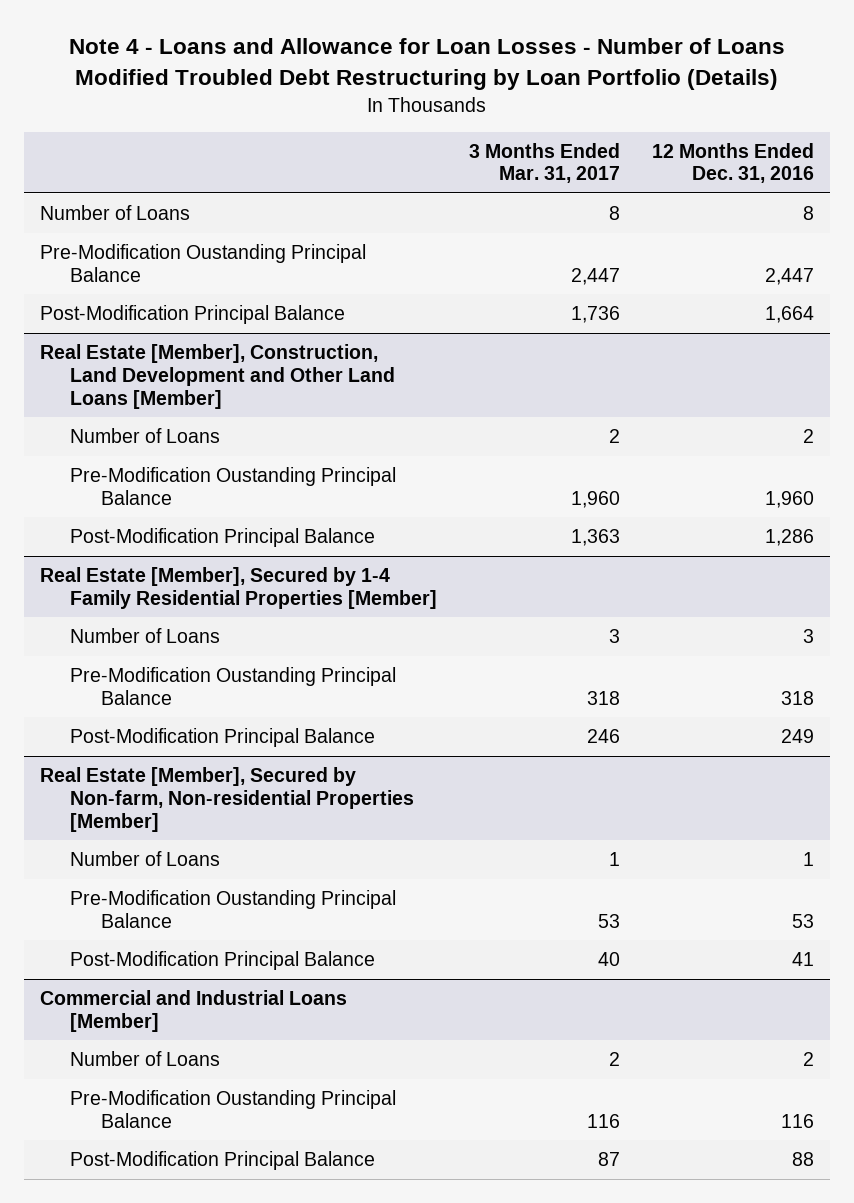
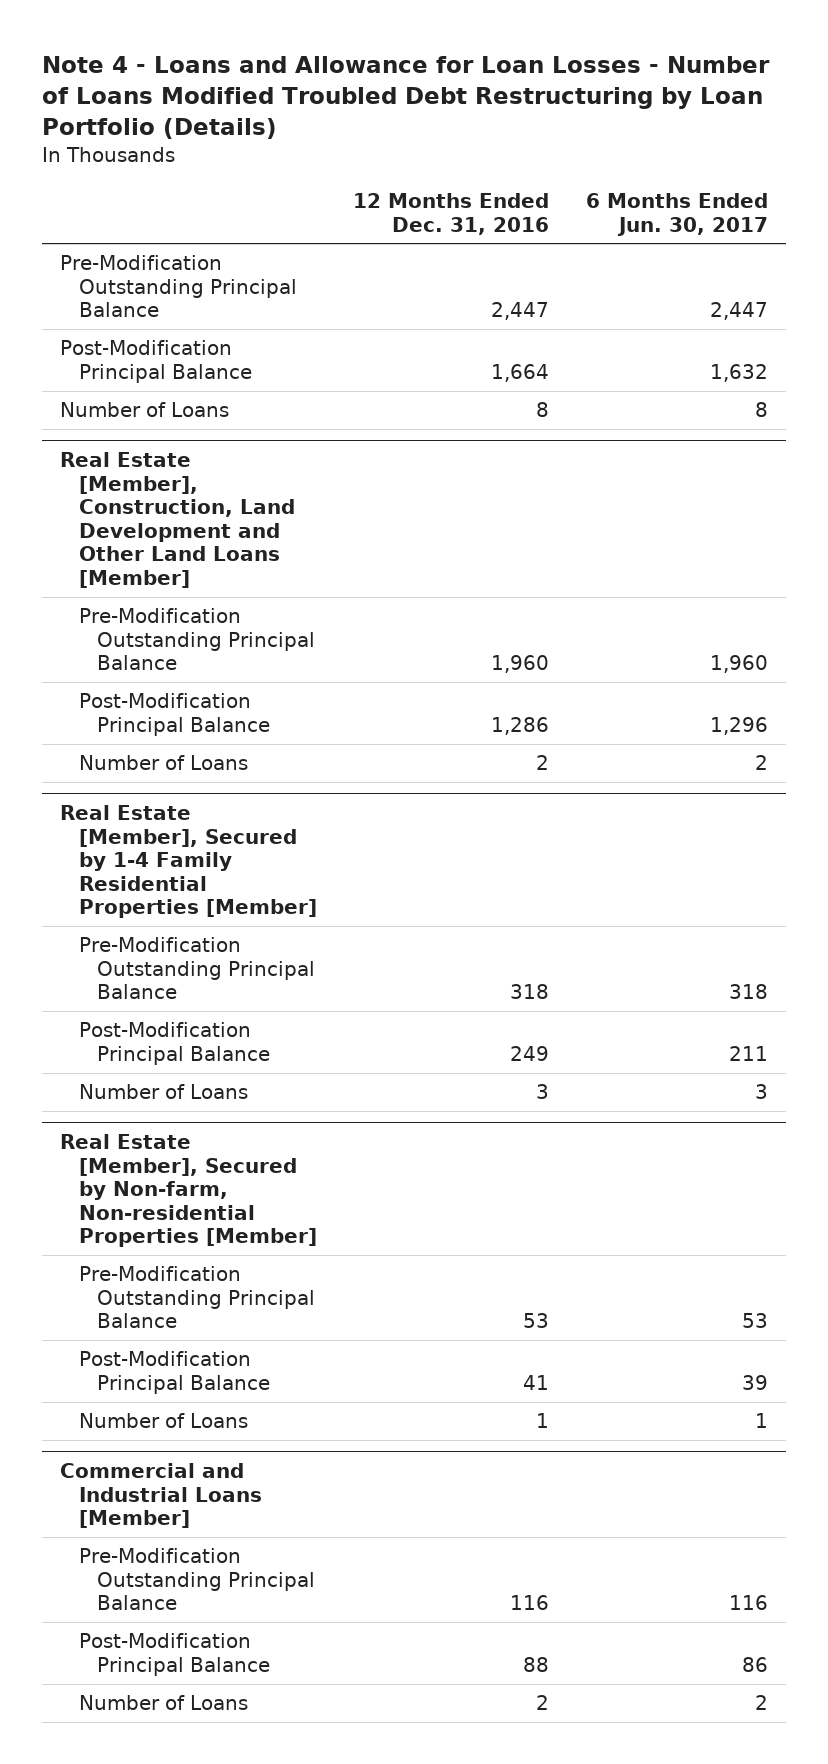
- | 3 Months Ended Mar. 31, 2017 | 12 Months Ended Dec. 31, 2016
+ | 12 Months Ended Dec. 31, 2016 | 6 Months Ended Jun. 30, 2017
- Pre-Modification Oustanding Principal Balance | 2,447 | 2,447
+ Pre-Modification Outstanding Principal Balance | 2,447 | 2,447
moved down: Number of Loans | 8 | 8
@ Real Estate [Member], Construction, Land Development and Other Land Loans [Member]
- Pre-Modification Oustanding Principal Balance | 1,960 | 1,960
+ Pre-Modification Outstanding Principal Balance | 1,960 | 1,960
moved down: Number of Loans | 2 | 2
@ Real Estate [Member], Secured by 1-4 Family Residential Properties [Member]
- Pre-Modification Oustanding Principal Balance | 318 | 318
+ Pre-Modification Outstanding Principal Balance | 318 | 318
moved down: Number of Loans | 3 | 3
@ Real Estate [Member], Secured by Non-farm, Non-residential Properties [Member]
- Pre-Modification Oustanding Principal Balance | 53 | 53
+ Pre-Modification Outstanding Principal Balance | 53 | 53
moved down: Number of Loans | 1 | 1
@ Commercial and Industrial Loans [Member]
- Pre-Modification Oustanding Principal Balance | 116 | 116
+ Pre-Modification Outstanding Principal Balance | 116 | 116
moved down: Number of Loans | 2 | 2

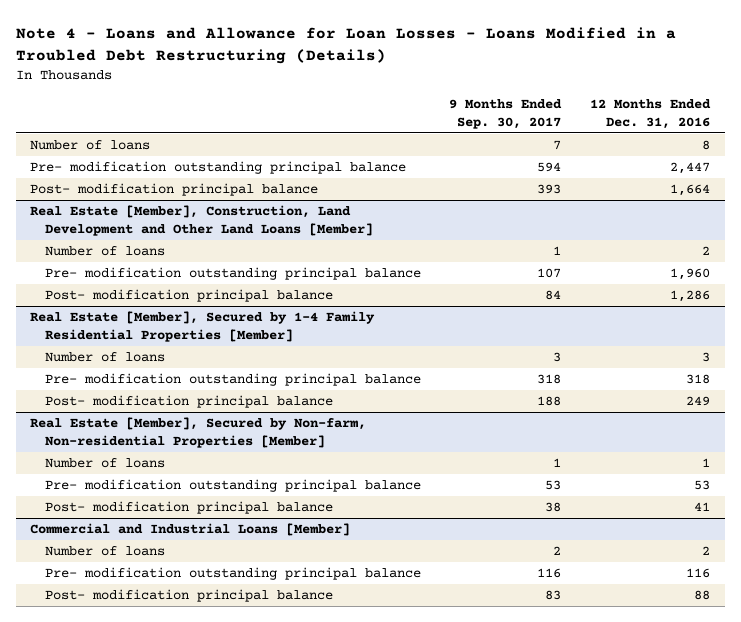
- Note 4 - Loans and Allowance for Loan Losses - Number of Loans Modified Troubled Debt Restructuring by Loan Portfolio (Details)
+ Note 4 - Loans and Allowance for Loan Losses - Loans Modified in a Troubled Debt Restructuring (Details)
- | 12 Months Ended Dec. 31, 2016 | 6 Months Ended Jun. 30, 2017
+ | 9 Months Ended Sep. 30, 2017 | 12 Months Ended Dec. 31, 2016
- Pre-Modification Outstanding Principal Balance | 2,447 | 2,447
- Post-Modification Principal Balance | 1,664 | 1,632
- Number of Loans | 8 | 8
+ Number of loans | 7 | 8
+ Pre- modification outstanding principal balance | 594 | 2,447
+ Post- modification principal balance | 393 | 1,664
@ Real Estate [Member], Construction, Land Development and Other Land Loans [Member]
- Pre-Modification Outstanding Principal Balance | 1,960 | 1,960
- Post-Modification Principal Balance | 1,286 | 1,296
- Number of Loans | 2 | 2
+ Number of loans | 1 | 2
+ Pre- modification outstanding principal balance | 107 | 1,960
+ Post- modification principal balance | 84 | 1,286
@ Real Estate [Member], Secured by 1-4 Family Residential Properties [Member]
- Pre-Modification Outstanding Principal Balance | 318 | 318
- Post-Modification Principal Balance | 249 | 211
- Number of Loans | 3 | 3
+ Number of loans | 3 | 3
+ Pre- modification outstanding principal balance | 318 | 318
+ Post- modification principal balance | 188 | 249
@ Real Estate [Member], Secured by Non-farm, Non-residential Properties [Member]
- Pre-Modification Outstanding Principal Balance | 53 | 53
- Post-Modification Principal Balance | 41 | 39
- Number of Loans | 1 | 1
+ Number of loans | 1 | 1
+ Pre- modification outstanding principal balance | 53 | 53
+ Post- modification principal balance | 38 | 41
@ Commercial and Industrial Loans [Member]
- Pre-Modification Outstanding Principal Balance | 116 | 116
- Post-Modification Principal Balance | 88 | 86
- Number of Loans | 2 | 2
+ Number of loans | 2 | 2
+ Pre- modification outstanding principal balance | 116 | 116
+ Post- modification principal balance | 83 | 88

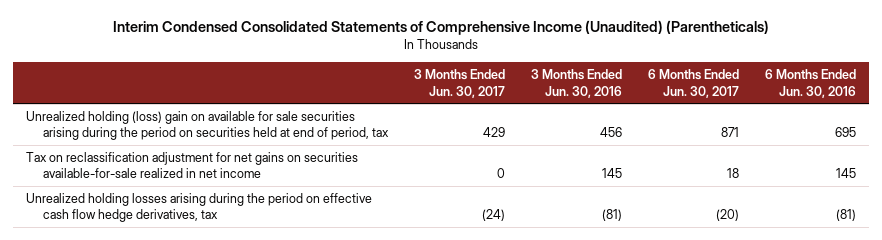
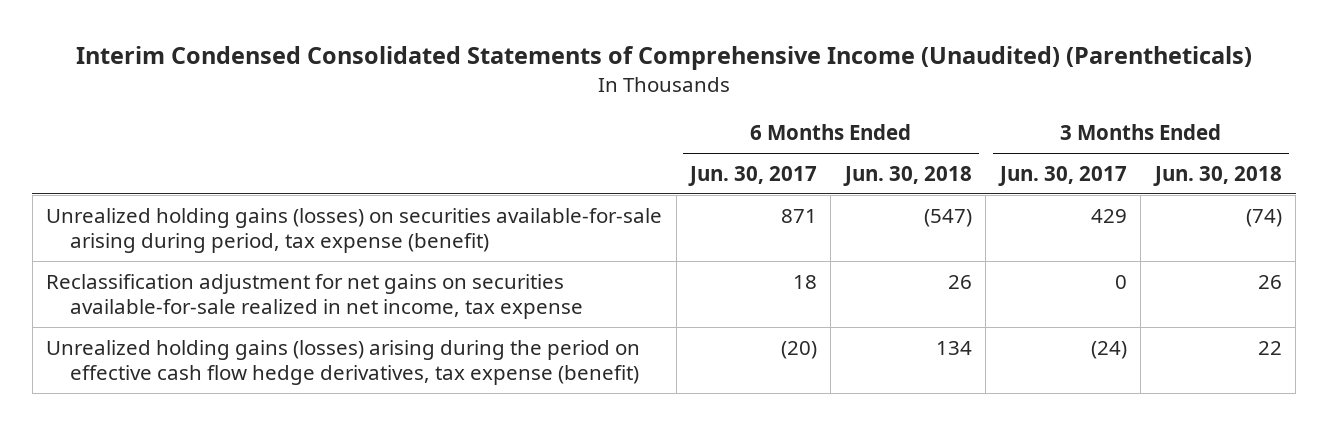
- | 3 Months Ended Jun. 30, 2017 | 3 Months Ended Jun. 30, 2016 | 6 Months Ended Jun. 30, 2017 | 6 Months Ended Jun. 30, 2016
+ | 6 Months Ended Jun. 30, 2017 | 6 Months Ended Jun. 30, 2018 | 3 Months Ended Jun. 30, 2017 | 3 Months Ended Jun. 30, 2018
- Unrealized holding (loss) gain on available for sale securities arising during the period on securities held at end of period, tax | 429 | 456 | 871 | 695
- Tax on reclassification adjustment for net gains on securities available-for-sale realized in net income | 0 | 145 | 18 | 145
- Unrealized holding losses arising during the period on effective cash flow hedge derivatives, tax | (24) | (81) | (20) | (81)
+ Unrealized holding gains (losses) on securities available-for-sale arising during period, tax expense (benefit) | 871 | (547) | 429 | (74)
+ Reclassification adjustment for net gains on securities available-for-sale realized in net income, tax expense | 18 | 26 | 0 | 26
+ Unrealized holding gains (losses) arising during the period on effective cash flow hedge derivatives, tax expense (benefit) | (20) | 134 | (24) | 22

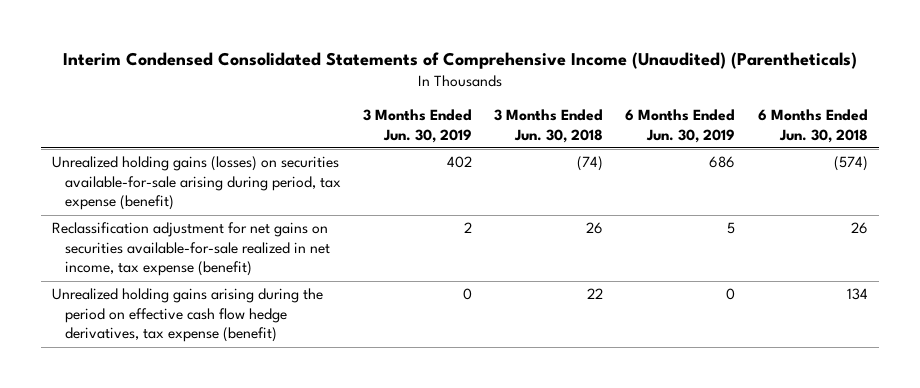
- | 6 Months Ended Jun. 30, 2017 | 6 Months Ended Jun. 30, 2018 | 3 Months Ended Jun. 30, 2017 | 3 Months Ended Jun. 30, 2018
+ | 3 Months Ended Jun. 30, 2019 | 3 Months Ended Jun. 30, 2018 | 6 Months Ended Jun. 30, 2019 | 6 Months Ended Jun. 30, 2018
- Unrealized holding gains (losses) on securities available-for-sale arising during period, tax expense (benefit) | 871 | (547) | 429 | (74)
- Reclassification adjustment for net gains on securities available-for-sale realized in net income, tax expense | 18 | 26 | 0 | 26
- Unrealized holding gains (losses) arising during the period on effective cash flow hedge derivatives, tax expense (benefit) | (20) | 134 | (24) | 22
+ Unrealized holding gains (losses) on securities available-for-sale arising during period, tax expense (benefit) | 402 | (74) | 686 | (574)
+ Reclassification adjustment for net gains on securities available-for-sale realized in net income, tax expense (benefit) | 2 | 26 | 5 | 26
+ Unrealized holding gains arising during the period on effective cash flow hedge derivatives, tax expense (benefit) | 0 | 22 | 0 | 134

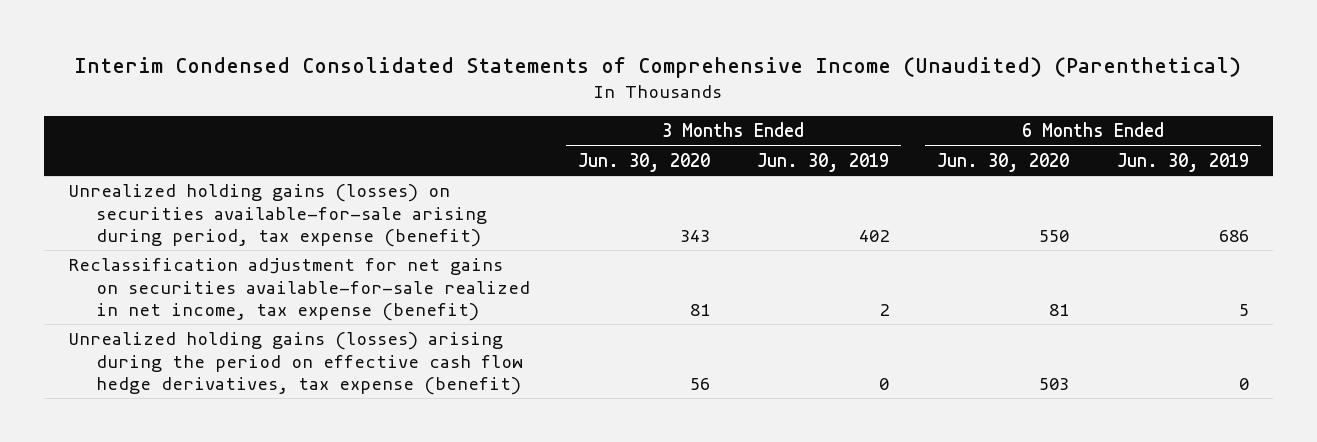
- Interim Condensed Consolidated Statements of Comprehensive Income (Unaudited) (Parentheticals)
+ Interim Condensed Consolidated Statements of Comprehensive Income (Unaudited) (Parenthetical)
- | 3 Months Ended Jun. 30, 2019 | 3 Months Ended Jun. 30, 2018 | 6 Months Ended Jun. 30, 2019 | 6 Months Ended Jun. 30, 2018
+ | 3 Months Ended Jun. 30, 2020 | 3 Months Ended Jun. 30, 2019 | 6 Months Ended Jun. 30, 2020 | 6 Months Ended Jun. 30, 2019
- Unrealized holding gains arising during the period on effective cash flow hedge derivatives, tax expense (benefit) | 0 | 22 | 0 | 134
+ Unrealized holding gains (losses) arising during the period on effective cash flow hedge derivatives, tax expense (benefit) | 56 | 0 | 503 | 0

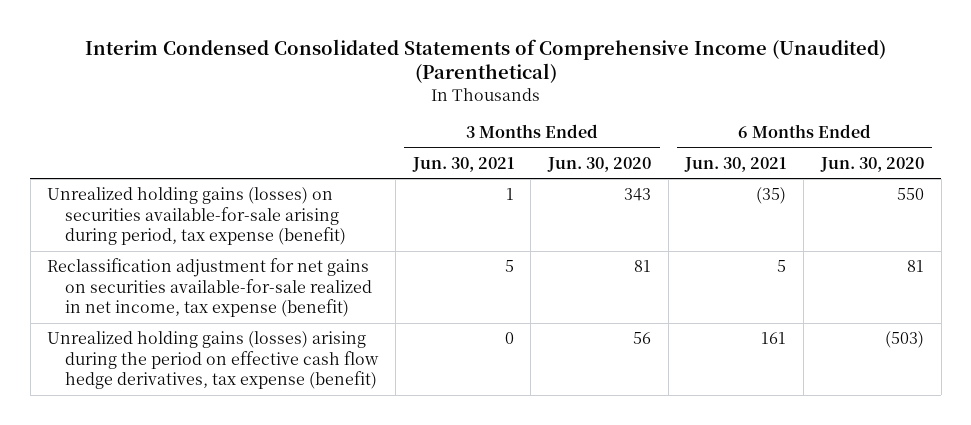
- | 3 Months Ended Jun. 30, 2020 | 3 Months Ended Jun. 30, 2019 | 6 Months Ended Jun. 30, 2020 | 6 Months Ended Jun. 30, 2019
+ | 3 Months Ended Jun. 30, 2021 | 3 Months Ended Jun. 30, 2020 | 6 Months Ended Jun. 30, 2021 | 6 Months Ended Jun. 30, 2020
- Unrealized holding gains (losses) arising during the period on effective cash flow hedge derivatives, tax expense (benefit) | 56 | 0 | 503 | 0
+ Unrealized holding gains (losses) arising during the period on effective cash flow hedge derivatives, tax expense (benefit) | 0 | 56 | 161 | (503)

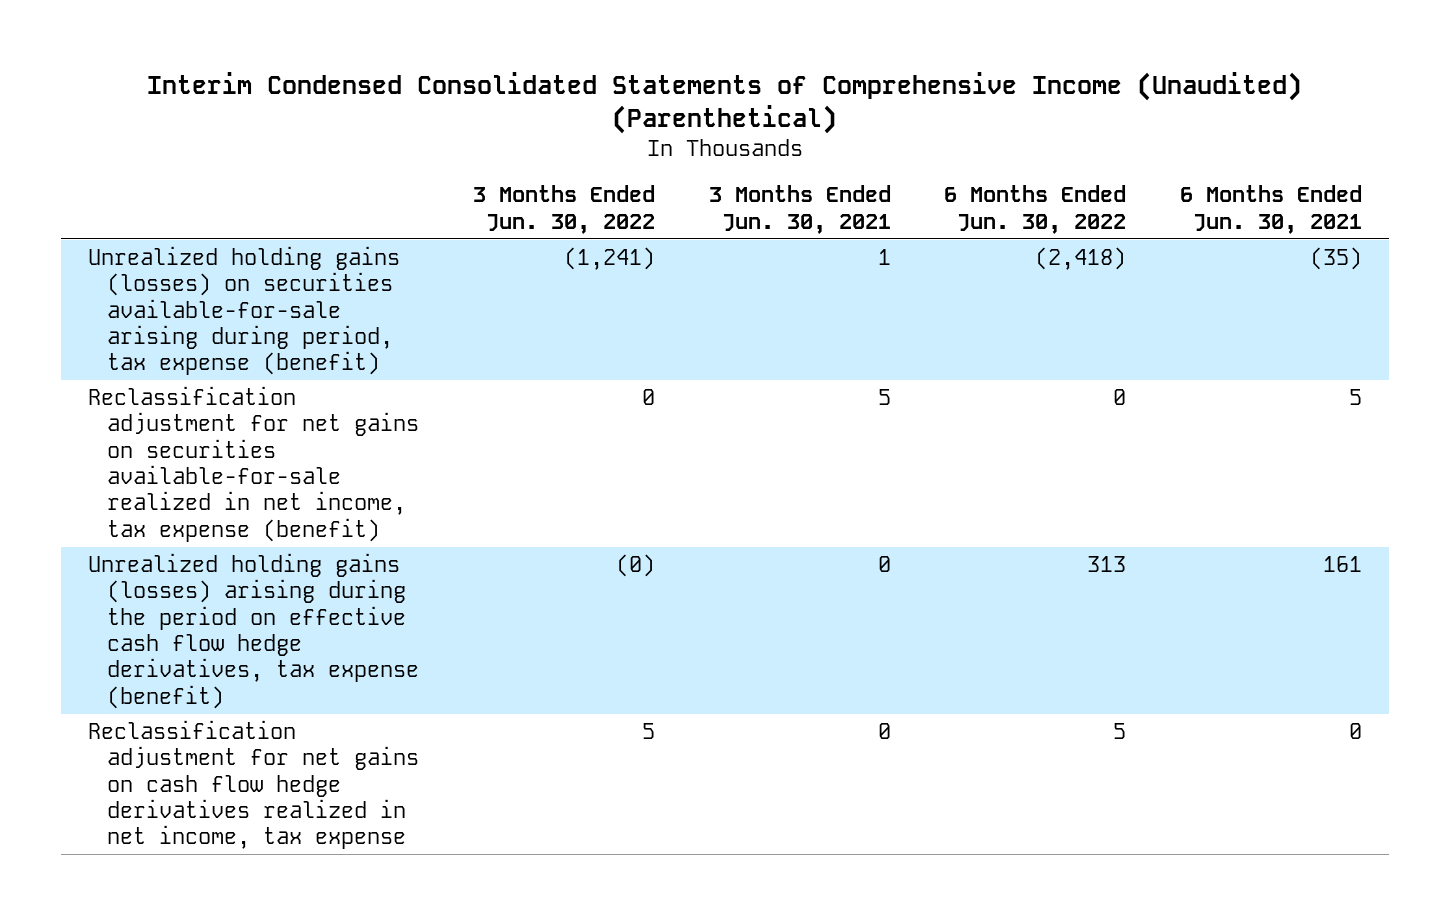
- | 3 Months Ended Jun. 30, 2021 | 3 Months Ended Jun. 30, 2020 | 6 Months Ended Jun. 30, 2021 | 6 Months Ended Jun. 30, 2020
+ | 3 Months Ended Jun. 30, 2022 | 3 Months Ended Jun. 30, 2021 | 6 Months Ended Jun. 30, 2022 | 6 Months Ended Jun. 30, 2021
+ Reclassification adjustment for net gains on cash flow hedge derivatives realized in net income, tax expense | 5 | 0 | 5 | 0

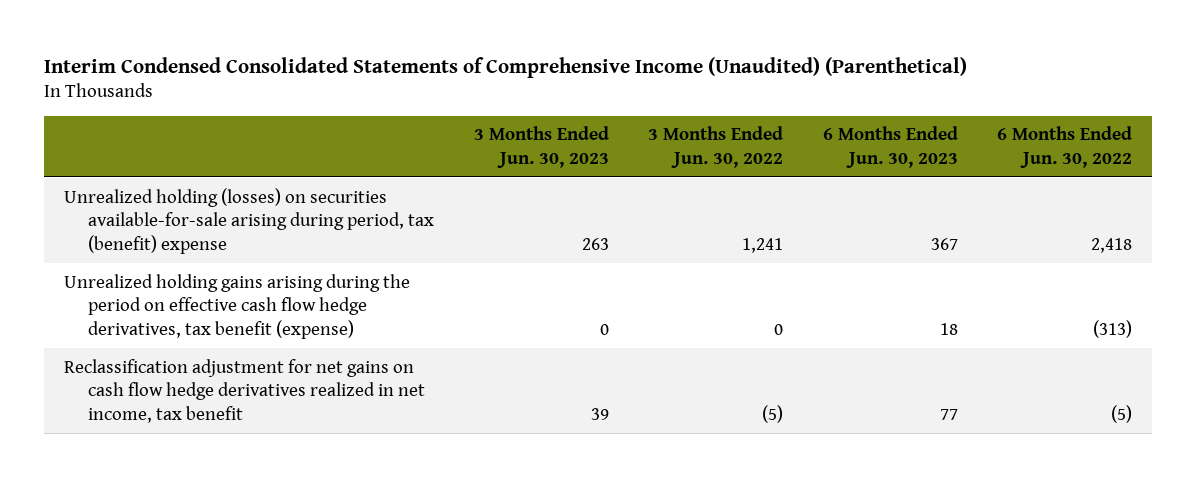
- | 3 Months Ended Jun. 30, 2022 | 3 Months Ended Jun. 30, 2021 | 6 Months Ended Jun. 30, 2022 | 6 Months Ended Jun. 30, 2021
+ | 3 Months Ended Jun. 30, 2023 | 3 Months Ended Jun. 30, 2022 | 6 Months Ended Jun. 30, 2023 | 6 Months Ended Jun. 30, 2022
- Unrealized holding gains (losses) on securities available-for-sale arising during period, tax expense (benefit) | (1,241) | 1 | (2,418) | (35)
- Reclassification adjustment for net gains on securities available-for-sale realized in net income, tax expense (benefit) | 0 | 5 | 0 | 5
- Unrealized holding gains (losses) arising during the period on effective cash flow hedge derivatives, tax expense (benefit) | (0) | 0 | 313 | 161
- Reclassification adjustment for net gains on cash flow hedge derivatives realized in net income, tax expense | 5 | 0 | 5 | 0
+ Unrealized holding (losses) on securities available-for-sale arising during period, tax (benefit) expense | 263 | 1,241 | 367 | 2,418
+ Unrealized holding gains arising during the period on effective cash flow hedge derivatives, tax benefit (expense) | 0 | 0 | 18 | (313)
+ Reclassification adjustment for net gains on cash flow hedge derivatives realized in net income, tax benefit | 39 | (5) | 77 | (5)

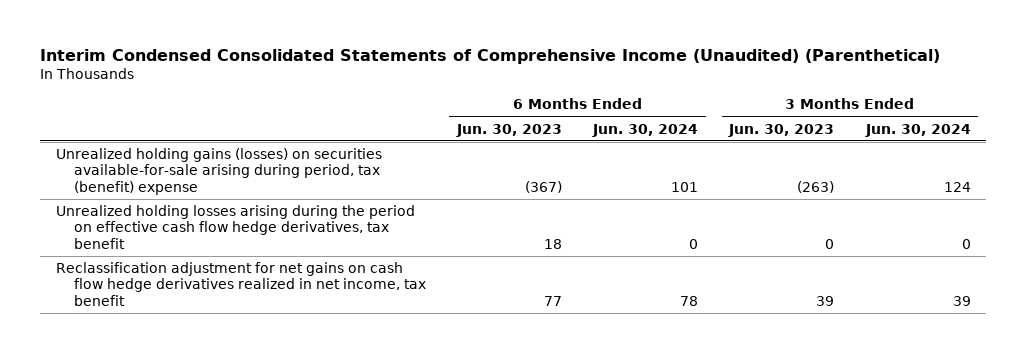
- | 3 Months Ended Jun. 30, 2023 | 3 Months Ended Jun. 30, 2022 | 6 Months Ended Jun. 30, 2023 | 6 Months Ended Jun. 30, 2022
+ | 6 Months Ended Jun. 30, 2023 | 6 Months Ended Jun. 30, 2024 | 3 Months Ended Jun. 30, 2023 | 3 Months Ended Jun. 30, 2024
- Unrealized holding (losses) on securities available-for-sale arising during period, tax (benefit) expense | 263 | 1,241 | 367 | 2,418
- Unrealized holding gains arising during the period on effective cash flow hedge derivatives, tax benefit (expense) | 0 | 0 | 18 | (313)
+ Unrealized holding gains (losses) on securities available-for-sale arising during period, tax (benefit) expense | (367) | 101 | (263) | 124
+ Unrealized holding losses arising during the period on effective cash flow hedge derivatives, tax benefit | 18 | 0 | 0 | 0

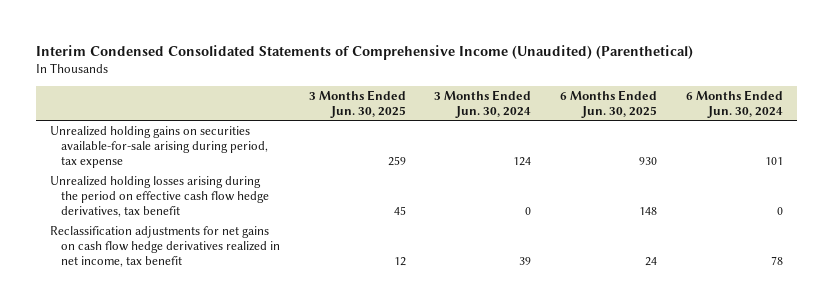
- | 6 Months Ended Jun. 30, 2023 | 6 Months Ended Jun. 30, 2024 | 3 Months Ended Jun. 30, 2023 | 3 Months Ended Jun. 30, 2024
+ | 3 Months Ended Jun. 30, 2025 | 3 Months Ended Jun. 30, 2024 | 6 Months Ended Jun. 30, 2025 | 6 Months Ended Jun. 30, 2024
- Unrealized holding gains (losses) on securities available-for-sale arising during period, tax (benefit) expense | (367) | 101 | (263) | 124
+ Unrealized holding gains on securities available-for-sale arising during period, tax expense | 259 | 124 | 930 | 101
- Reclassification adjustment for net gains on cash flow hedge derivatives realized in net income, tax benefit | 77 | 78 | 39 | 39
+ Reclassification adjustments for net gains on cash flow hedge derivatives realized in net income, tax benefit | 12 | 39 | 24 | 78

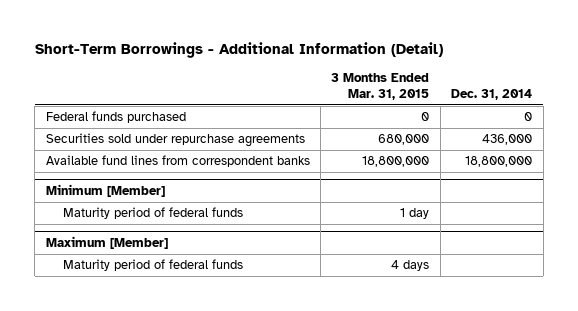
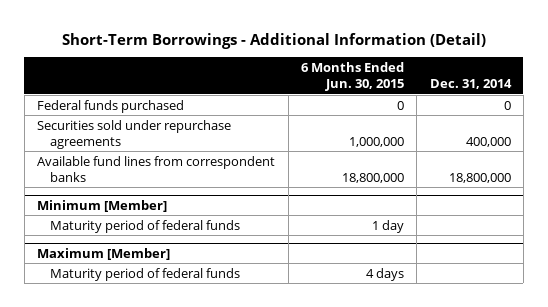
- | 3 Months Ended Mar. 31, 2015 | Dec. 31, 2014
+ | 6 Months Ended Jun. 30, 2015 | Dec. 31, 2014
- Securities sold under repurchase agreements | 680,000 | 436,000
+ Securities sold under repurchase agreements | 1,000,000 | 400,000

